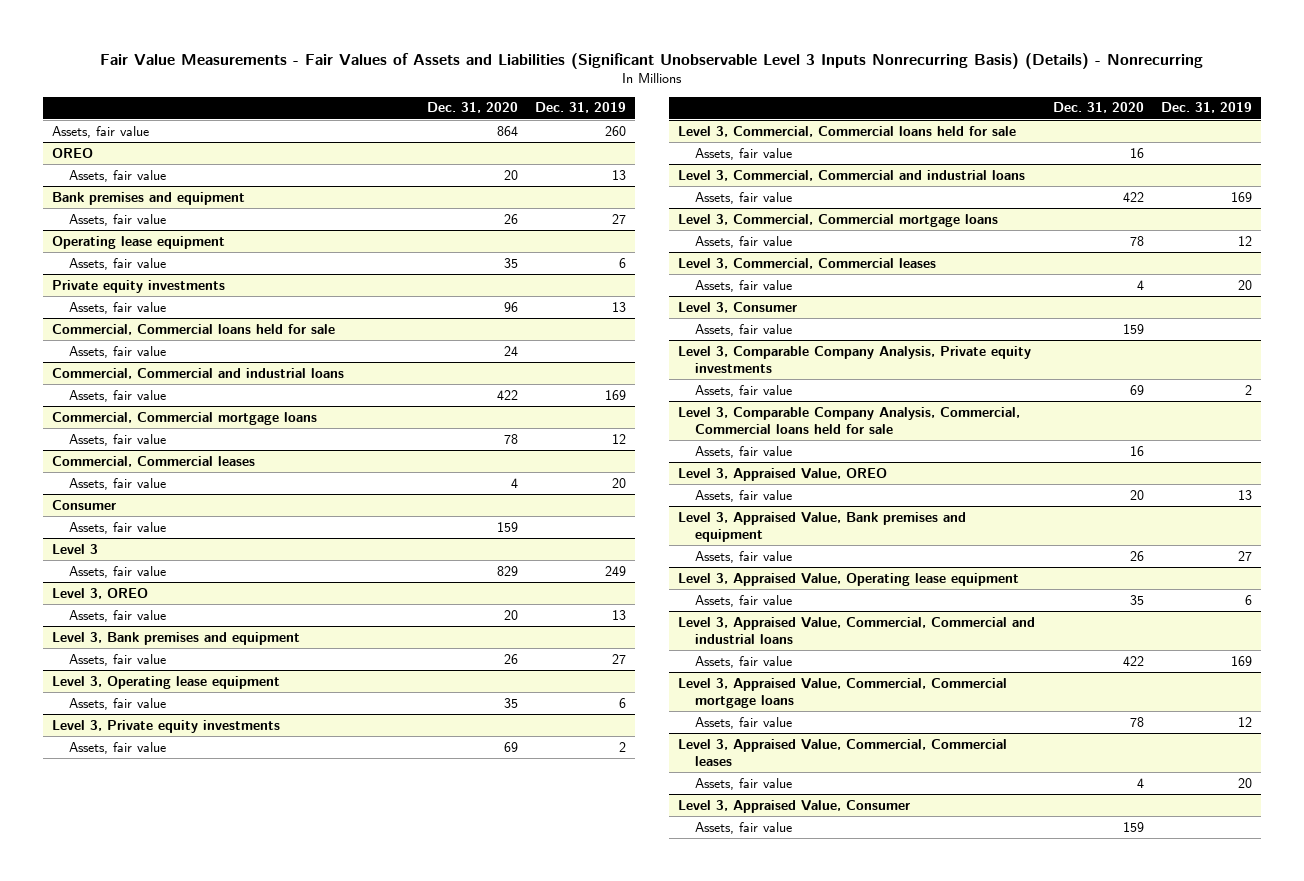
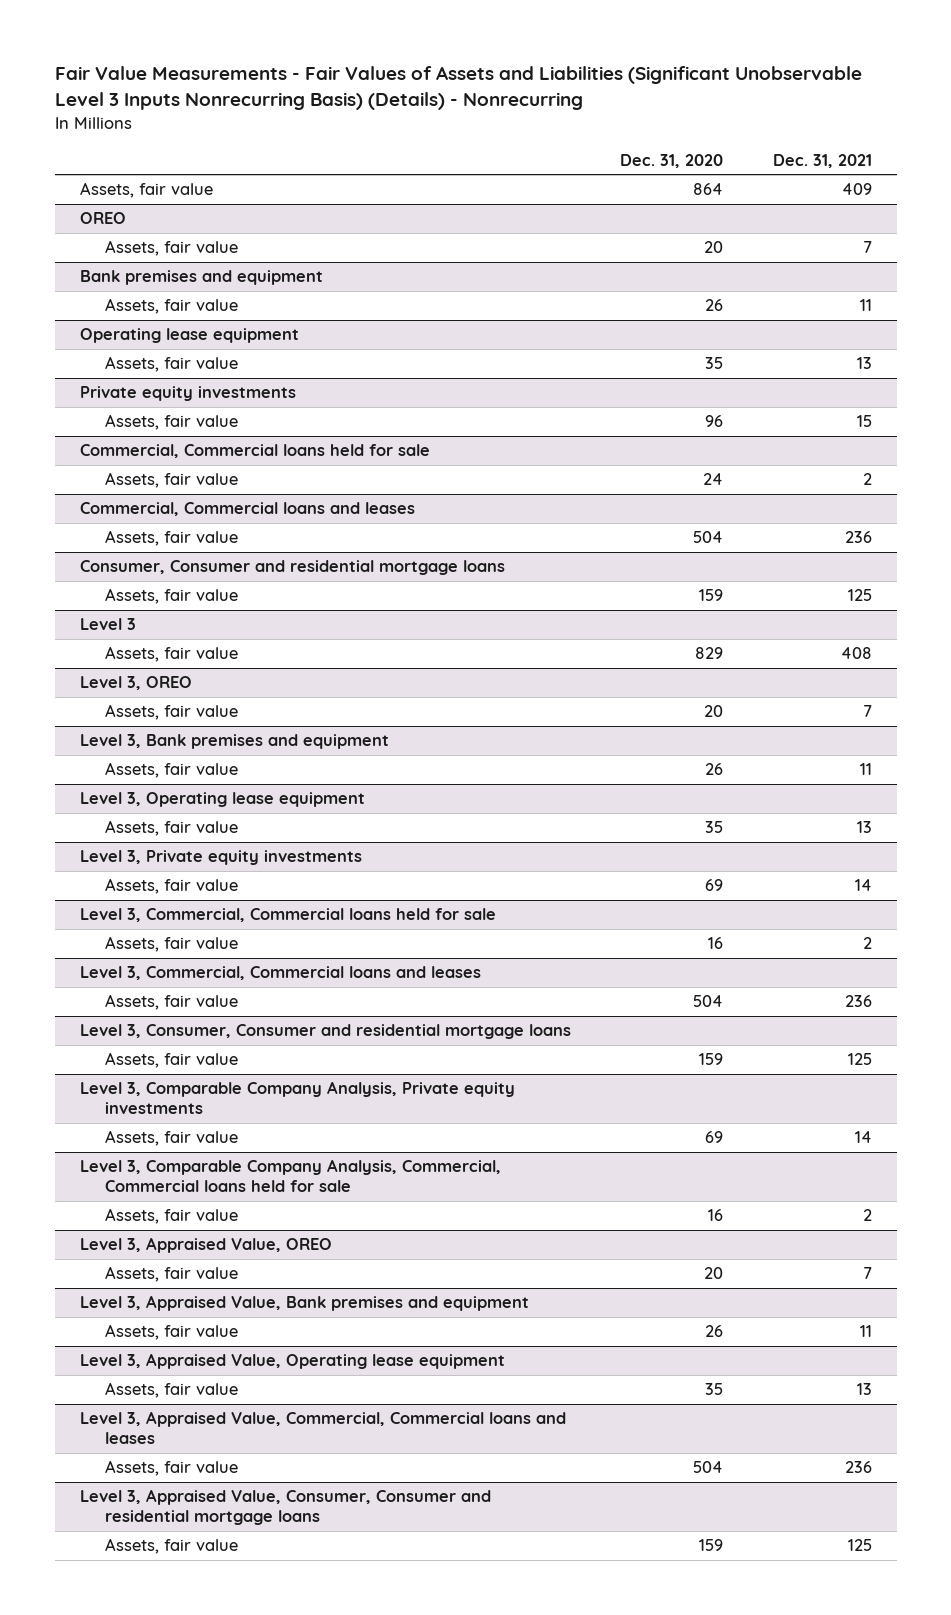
- | Dec. 31, 2020 | Dec. 31, 2019
+ | Dec. 31, 2020 | Dec. 31, 2021
- Commercial, Commercial and industrial loans
- Assets, fair value | 422 | 169
- Commercial, Commercial mortgage loans
- Assets, fair value | 78 | 12
- Commercial, Commercial leases
- Assets, fair value | 4 | 20
- Consumer
+ Commercial, Commercial loans and leases
+ Assets, fair value | 504 | 236
+ Consumer, Consumer and residential mortgage loans
- Level 3, Commercial, Commercial and industrial loans
- Assets, fair value | 422 | 169
- Level 3, Commercial, Commercial mortgage loans
- Assets, fair value | 78 | 12
- Level 3, Commercial, Commercial leases
- Assets, fair value | 4 | 20
- Level 3, Consumer
+ Level 3, Commercial, Commercial loans and leases
+ Assets, fair value | 504 | 236
+ Level 3, Consumer, Consumer and residential mortgage loans
- Level 3, Appraised Value, Commercial, Commercial and industrial loans
- Assets, fair value | 422 | 169
- Level 3, Appraised Value, Commercial, Commercial mortgage loans
- Assets, fair value | 78 | 12
- Level 3, Appraised Value, Commercial, Commercial leases
- Assets, fair value | 4 | 20
- Level 3, Appraised Value, Consumer
+ Level 3, Appraised Value, Commercial, Commercial loans and leases
+ Assets, fair value | 504 | 236
+ Level 3, Appraised Value, Consumer, Consumer and residential mortgage loans

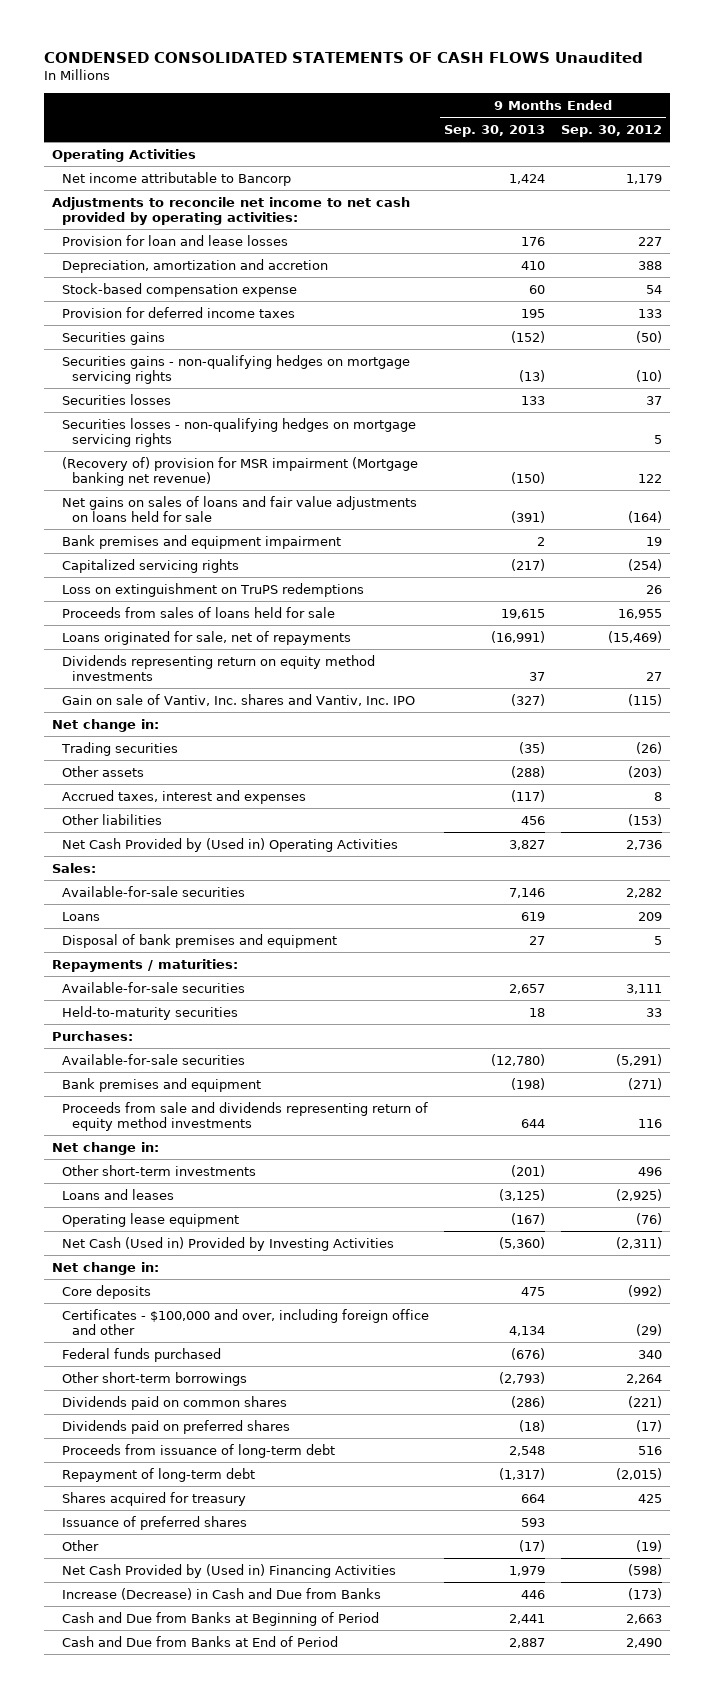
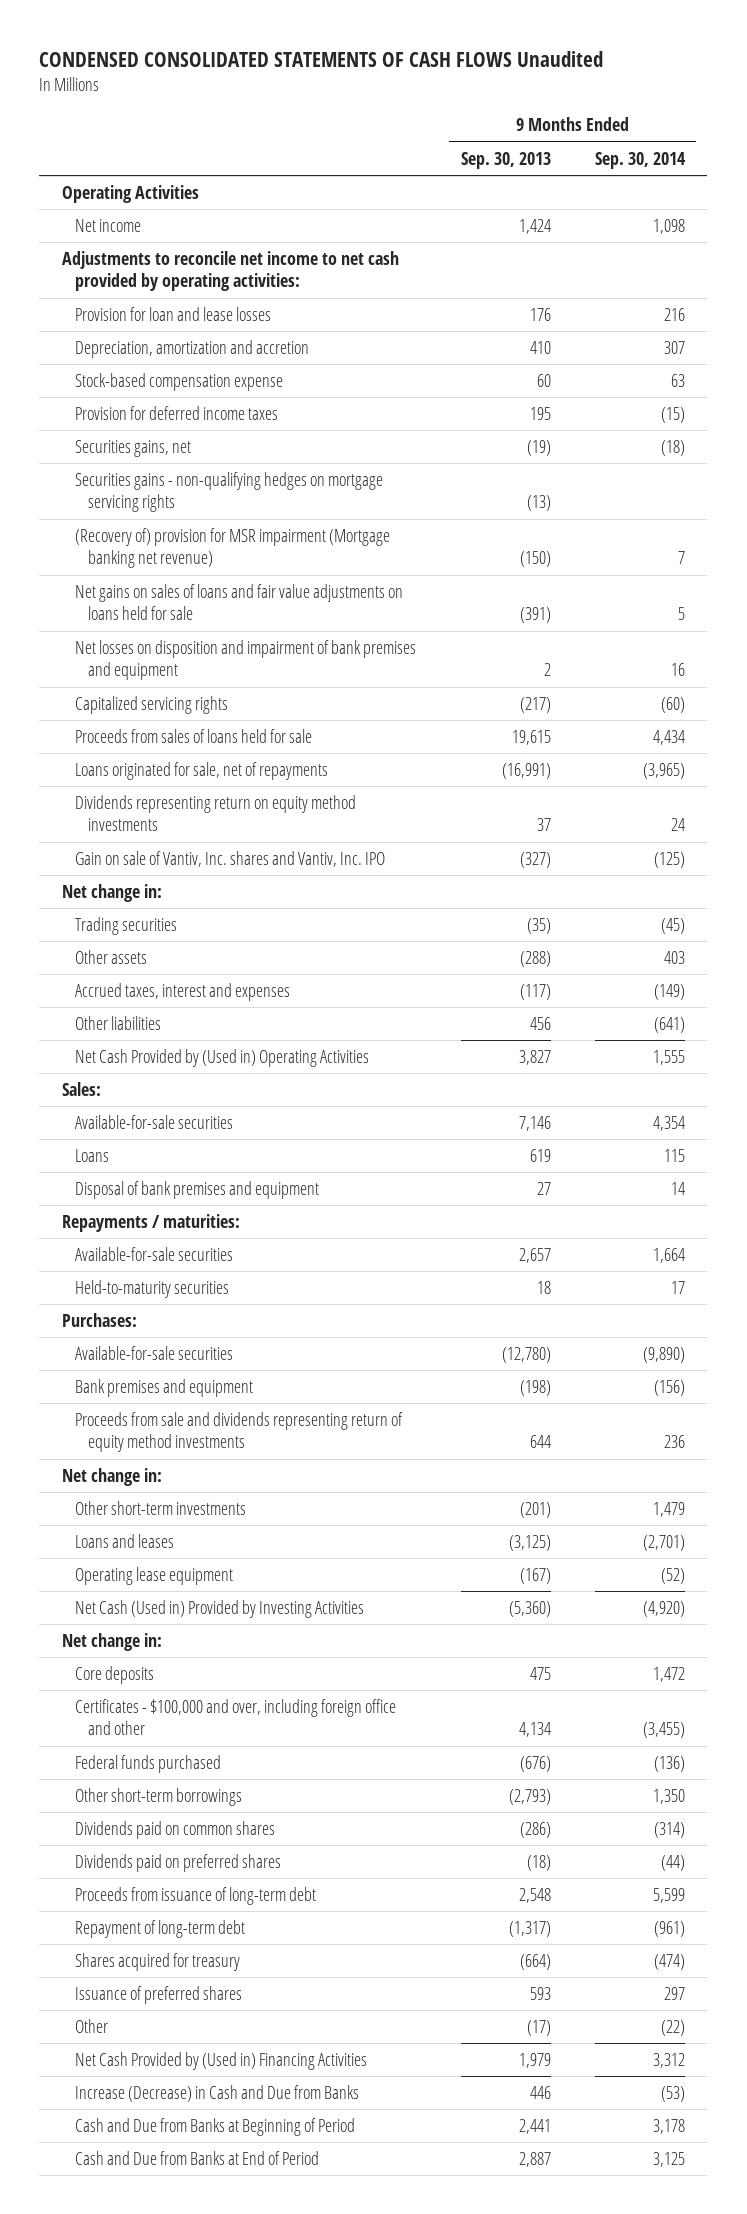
- | 9 Months Ended Sep. 30, 2013 | 9 Months Ended Sep. 30, 2012
+ | 9 Months Ended Sep. 30, 2013 | 9 Months Ended Sep. 30, 2014
- Net income attributable to Bancorp | 1,424 | 1,179
+ Net income | 1,424 | 1,098
- Securities gains | (152) | (50)
+ Securities gains, net | (19) | (18)
- Securities losses | 133 | 37
- Securities losses - non-qualifying hedges on mortgage servicing rights | | 5
- Bank premises and equipment impairment | 2 | 19
+ Net losses on disposition and impairment of bank premises and equipment | 2 | 16
- Loss on extinguishment on TruPS redemptions | | 26
- Shares acquired for treasury | 664 | 425
+ Shares acquired for treasury | (664) | (474)

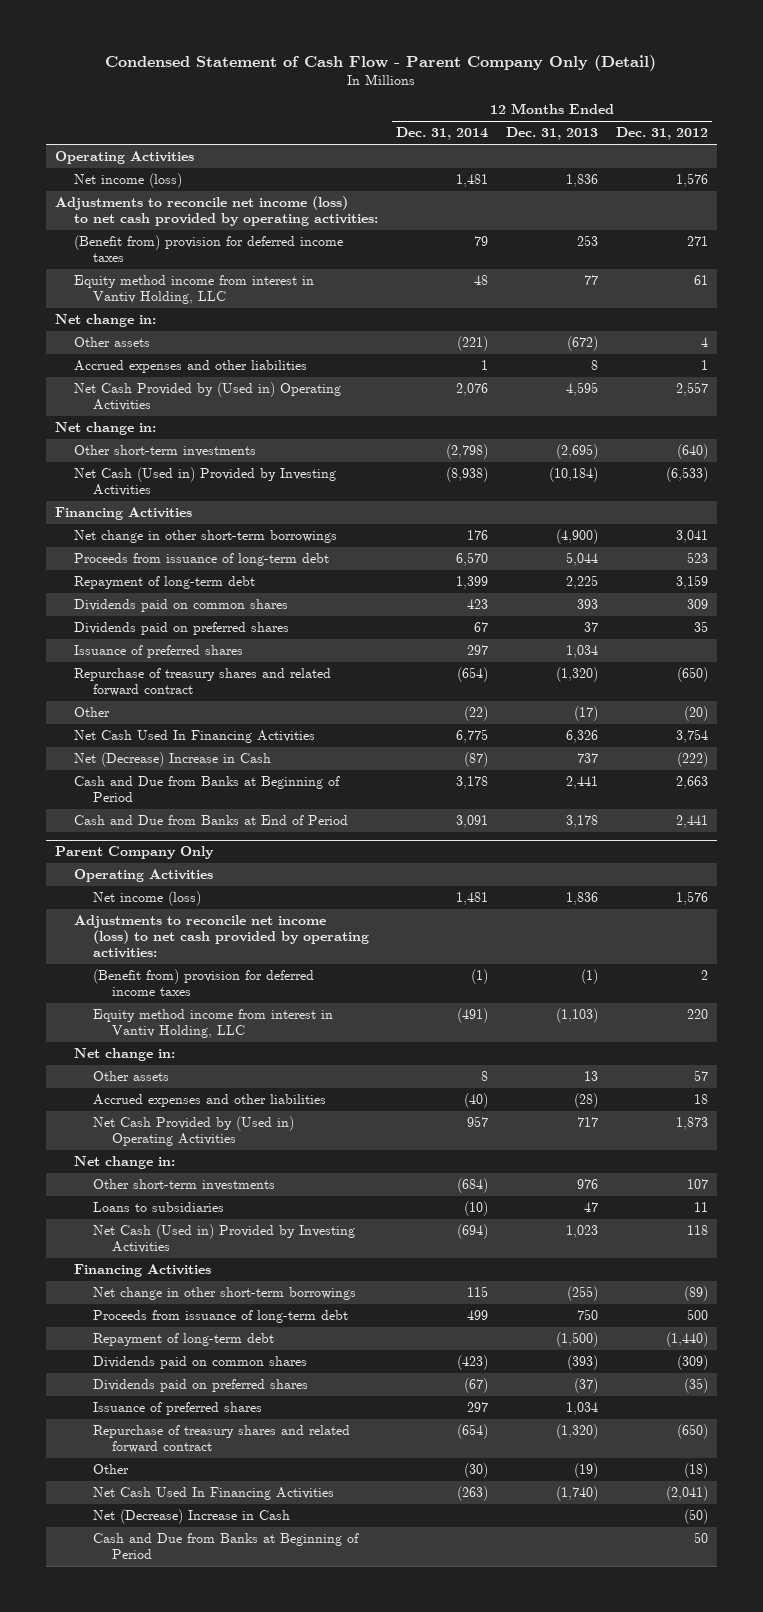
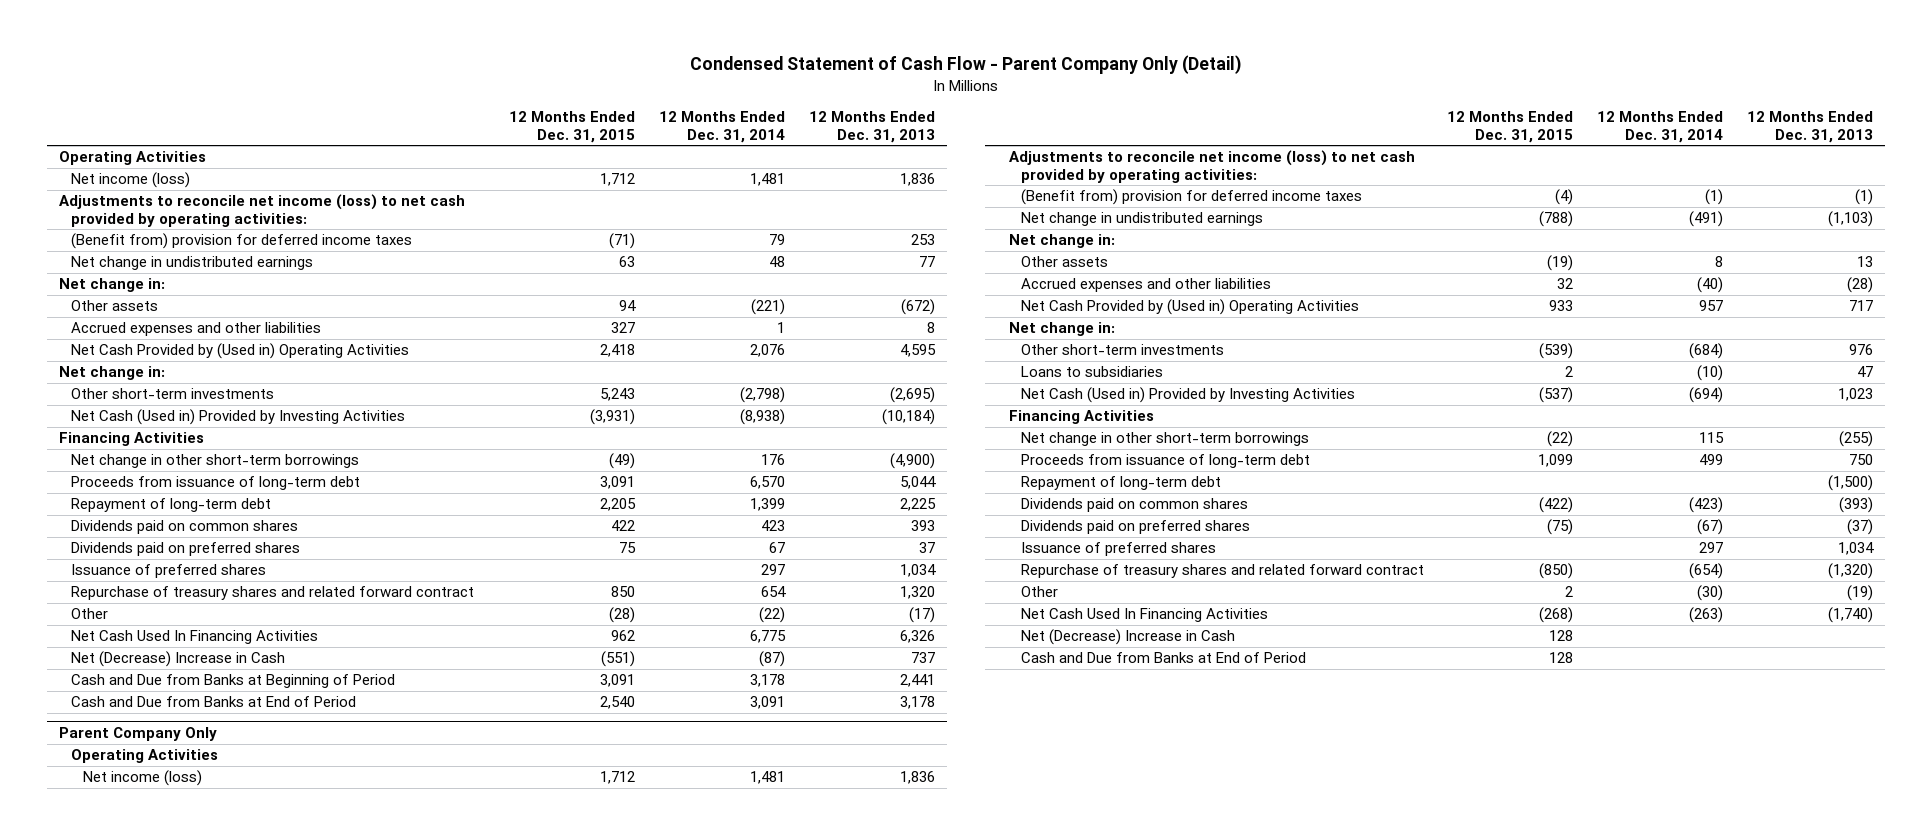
- | 12 Months Ended Dec. 31, 2014 | 12 Months Ended Dec. 31, 2013 | 12 Months Ended Dec. 31, 2012
+ | 12 Months Ended Dec. 31, 2015 | 12 Months Ended Dec. 31, 2014 | 12 Months Ended Dec. 31, 2013
- Equity method income from interest in Vantiv Holding, LLC | 48 | 77 | 61
+ Net change in undistributed earnings | 63 | 48 | 77
- Repurchase of treasury shares and related forward contract | (654) | (1,320) | (650)
+ Repurchase of treasury shares and related forward contract | 850 | 654 | 1,320
@ Parent Company Only
- Equity method income from interest in Vantiv Holding, LLC | (491) | (1,103) | 220
+ Net change in undistributed earnings | (788) | (491) | (1,103)
- Cash and Due from Banks at Beginning of Period | | | 50
+ Cash and Due from Banks at End of Period | 128 | |

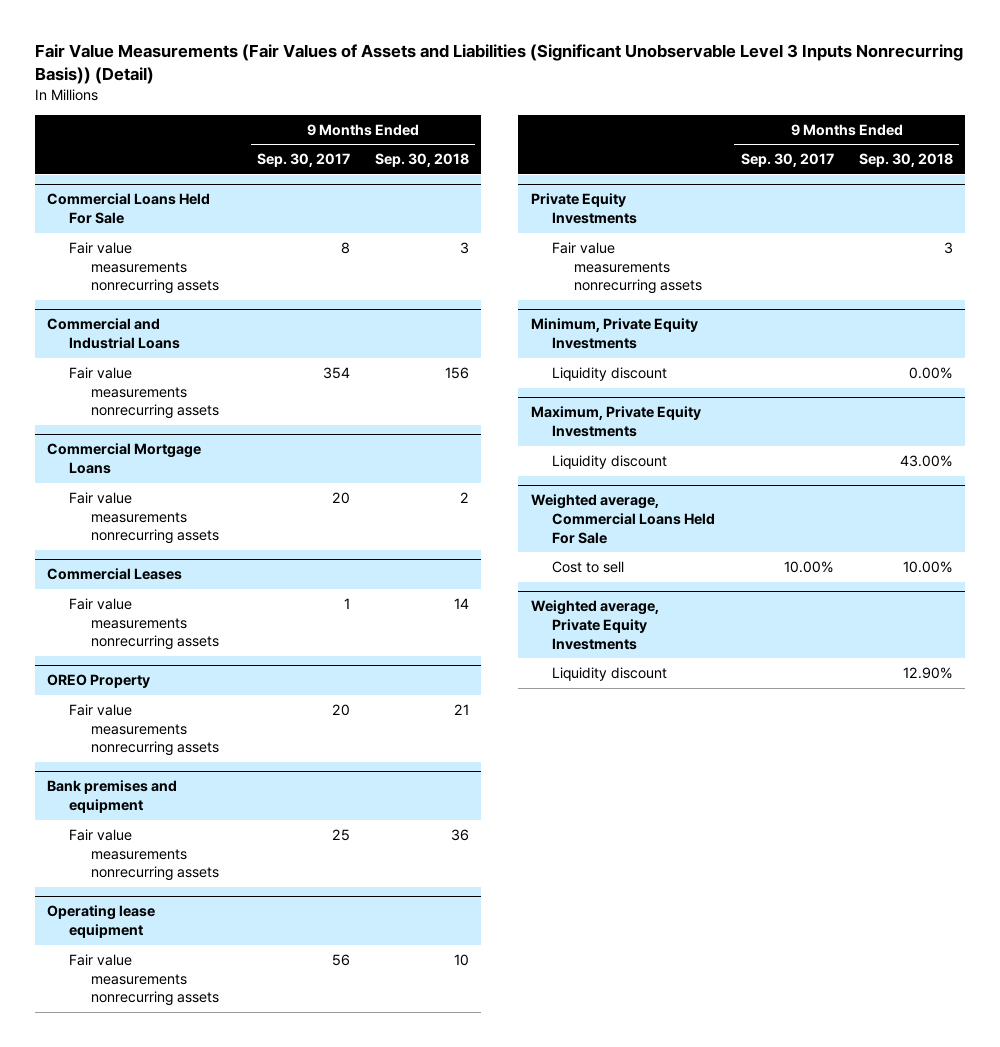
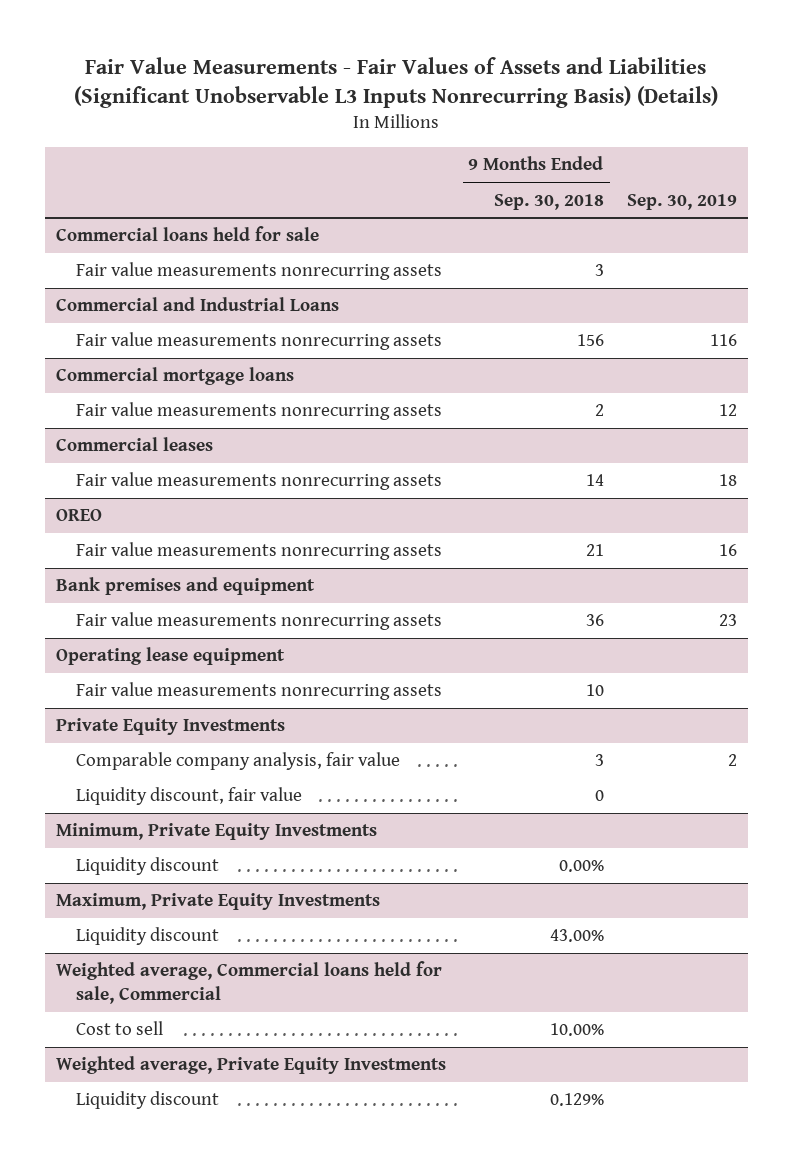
- Fair Value Measurements (Fair Values of Assets and Liabilities (Significant Unobservable Level 3 Inputs Nonrecurring Basis)) (Detail)
+ Fair Value Measurements - Fair Values of Assets and Liabilities (Significant Unobservable L3 Inputs Nonrecurring Basis) (Details)
- | 9 Months Ended Sep. 30, 2017 | 9 Months Ended Sep. 30, 2018
+ | 9 Months Ended Sep. 30, 2018 | Sep. 30, 2019
- Commercial Loans Held For Sale
+ Commercial loans held for sale
- Commercial Mortgage Loans
+ Commercial mortgage loans
- Commercial Leases
+ Commercial leases
- OREO Property
+ OREO
@ Private Equity Investments
- Fair value measurements nonrecurring assets | | 3
+ Comparable company analysis, fair value | 3 | 2
+ Liquidity discount, fair value | 0 |
- Weighted average, Commercial Loans Held For Sale
+ Weighted average, Commercial loans held for sale, Commercial
@ Weighted average, Private Equity Investments
- Liquidity discount | | 12.90%
+ Liquidity discount | 0.129% |

